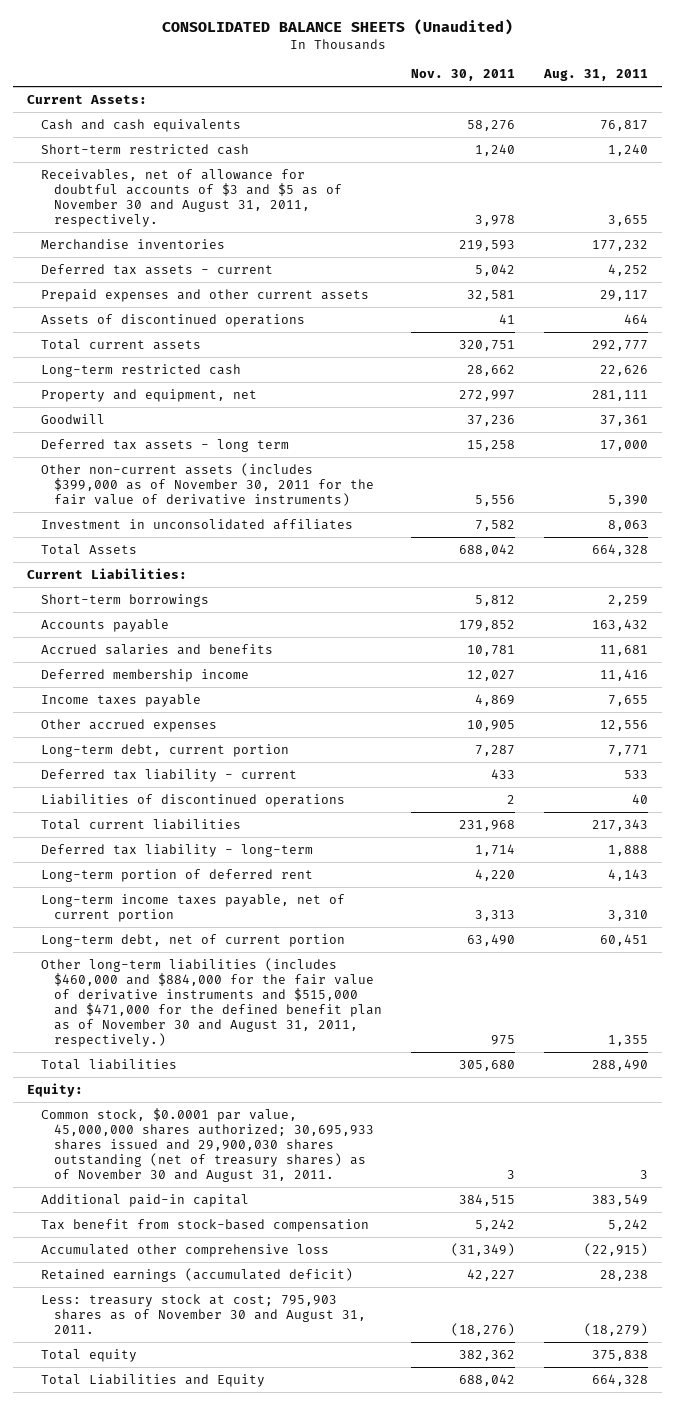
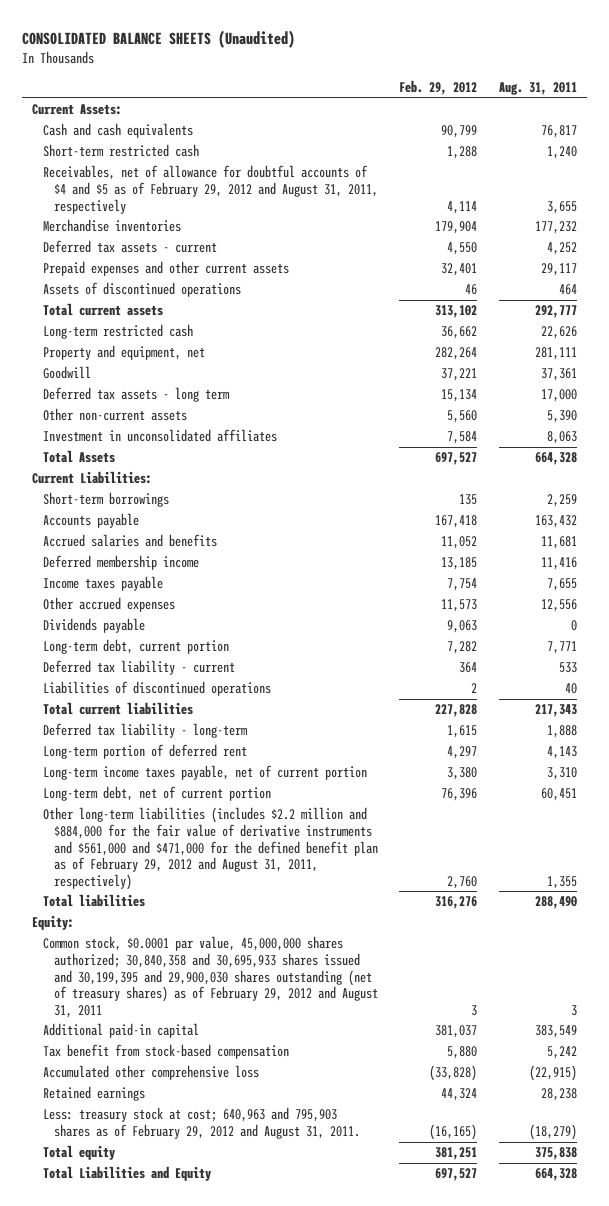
- | Nov. 30, 2011 | Aug. 31, 2011
+ | Feb. 29, 2012 | Aug. 31, 2011
- Receivables, net of allowance for doubtful accounts of $3 and $5 as of November 30 and August 31, 2011, respectively. | 3,978 | 3,655
+ Receivables, net of allowance for doubtful accounts of $4 and $5 as of February 29, 2012 and August 31, 2011, respectively | 4,114 | 3,655
- Other non-current assets (includes $399,000 as of November 30, 2011 for the fair value of derivative instruments) | 5,556 | 5,390
+ Other non-current assets | 5,560 | 5,390
+ Dividends payable | 9,063 | 0
- Other long-term liabilities (includes $460,000 and $884,000 for the fair value of derivative instruments and $515,000 and $471,000 for the defined benefit plan as of November 30 and August 31, 2011, respectively.) | 975 | 1,355
+ Other long-term liabilities (includes $2.2 million and $884,000 for the fair value of derivative instruments and $561,000 and $471,000 for the defined benefit plan as of February 29, 2012 and August 31, 2011, respectively) | 2,760 | 1,355
- Common stock, $0.0001 par value, 45,000,000 shares authorized; 30,695,933 shares issued and 29,900,030 shares outstanding (net of treasury shares) as of November 30 and August 31, 2011. | 3 | 3
+ Common stock, $0.0001 par value, 45,000,000 shares authorized; 30,840,358 and 30,695,933 shares issued and 30,199,395 and 29,900,030 shares outstanding (net of treasury shares) as of February 29, 2012 and August 31, 2011 | 3 | 3
- Retained earnings (accumulated deficit) | 42,227 | 28,238
- Less: treasury stock at cost; 795,903 shares as of November 30 and August 31, 2011. | (18,276) | (18,279)
+ Retained earnings | 44,324 | 28,238
+ Less: treasury stock at cost; 640,963 and 795,903 shares as of February 29, 2012 and August 31, 2011. | (16,165) | (18,279)

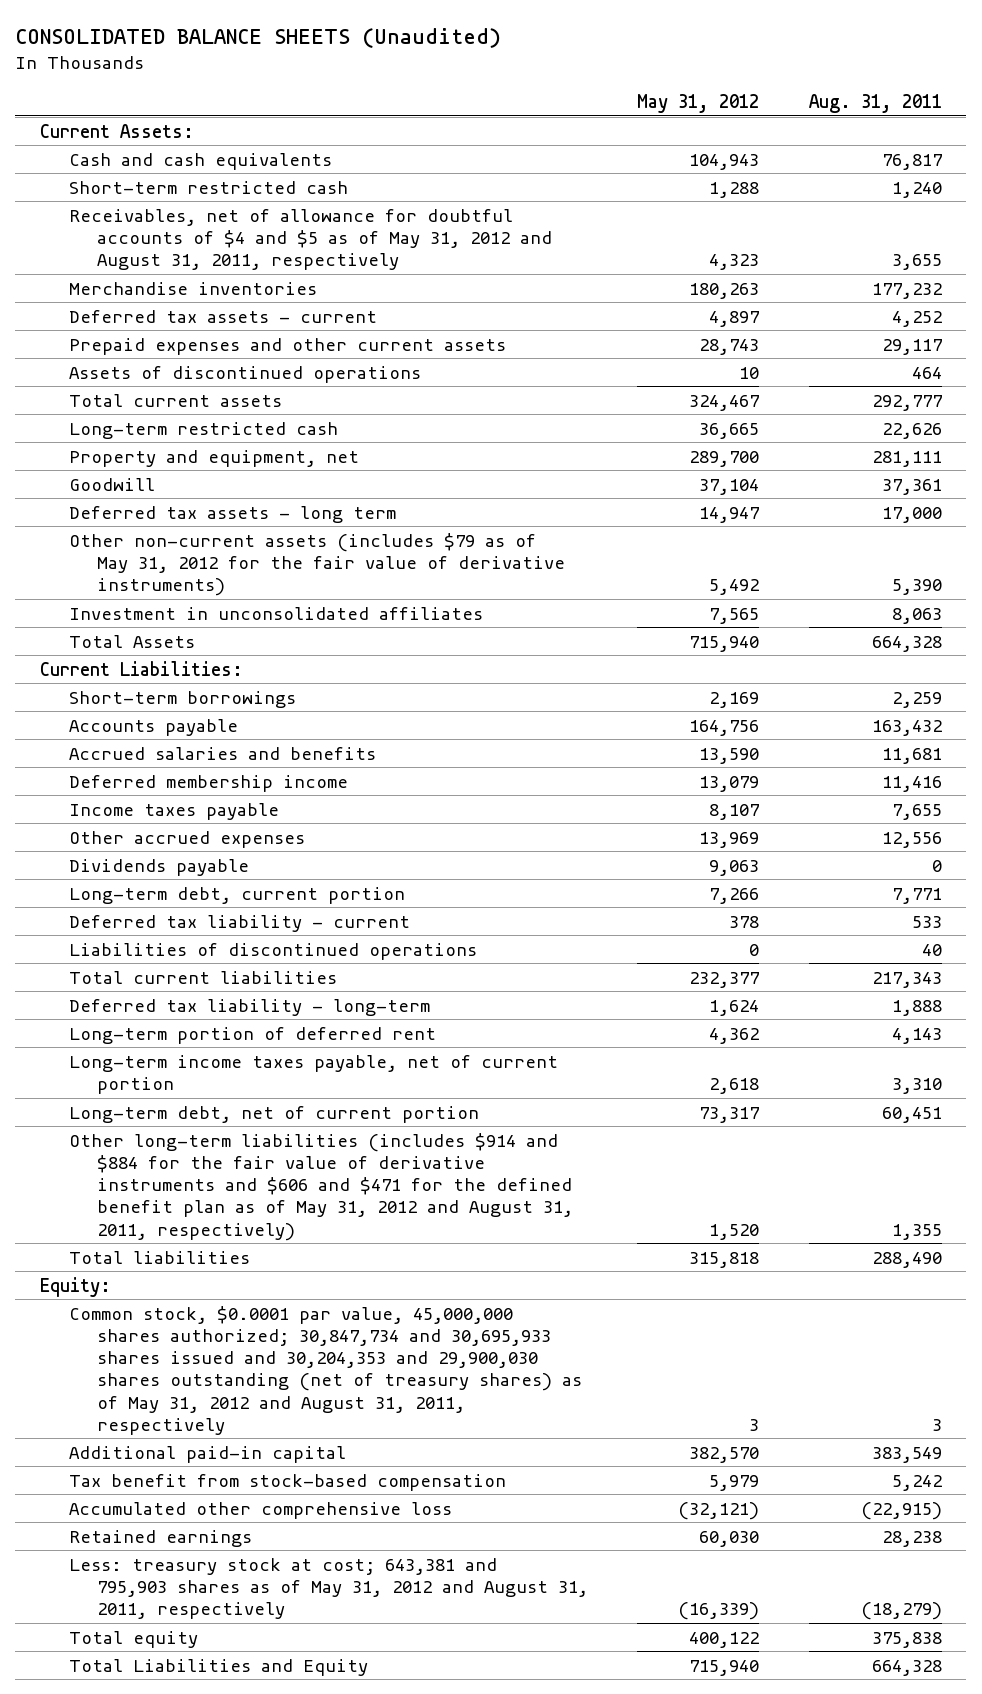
- | Feb. 29, 2012 | Aug. 31, 2011
+ | May 31, 2012 | Aug. 31, 2011
- Receivables, net of allowance for doubtful accounts of $4 and $5 as of February 29, 2012 and August 31, 2011, respectively | 4,114 | 3,655
+ Receivables, net of allowance for doubtful accounts of $4 and $5 as of May 31, 2012 and August 31, 2011, respectively | 4,323 | 3,655
- Other non-current assets | 5,560 | 5,390
+ Other non-current assets (includes $79 as of May 31, 2012 for the fair value of derivative instruments) | 5,492 | 5,390
- Other long-term liabilities (includes $2.2 million and $884,000 for the fair value of derivative instruments and $561,000 and $471,000 for the defined benefit plan as of February 29, 2012 and August 31, 2011, respectively) | 2,760 | 1,355
+ Other long-term liabilities (includes $914 and $884 for the fair value of derivative instruments and $606 and $471 for the defined benefit plan as of May 31, 2012 and August 31, 2011, respectively) | 1,520 | 1,355
- Common stock, $0.0001 par value, 45,000,000 shares authorized; 30,840,358 and 30,695,933 shares issued and 30,199,395 and 29,900,030 shares outstanding (net of treasury shares) as of February 29, 2012 and August 31, 2011 | 3 | 3
+ Common stock, $0.0001 par value, 45,000,000 shares authorized; 30,847,734 and 30,695,933 shares issued and 30,204,353 and 29,900,030 shares outstanding (net of treasury shares) as of May 31, 2012 and August 31, 2011, respectively | 3 | 3
- Less: treasury stock at cost; 640,963 and 795,903 shares as of February 29, 2012 and August 31, 2011. | (16,165) | (18,279)
+ Less: treasury stock at cost; 643,381 and 795,903 shares as of May 31, 2012 and August 31, 2011, respectively | (16,339) | (18,279)

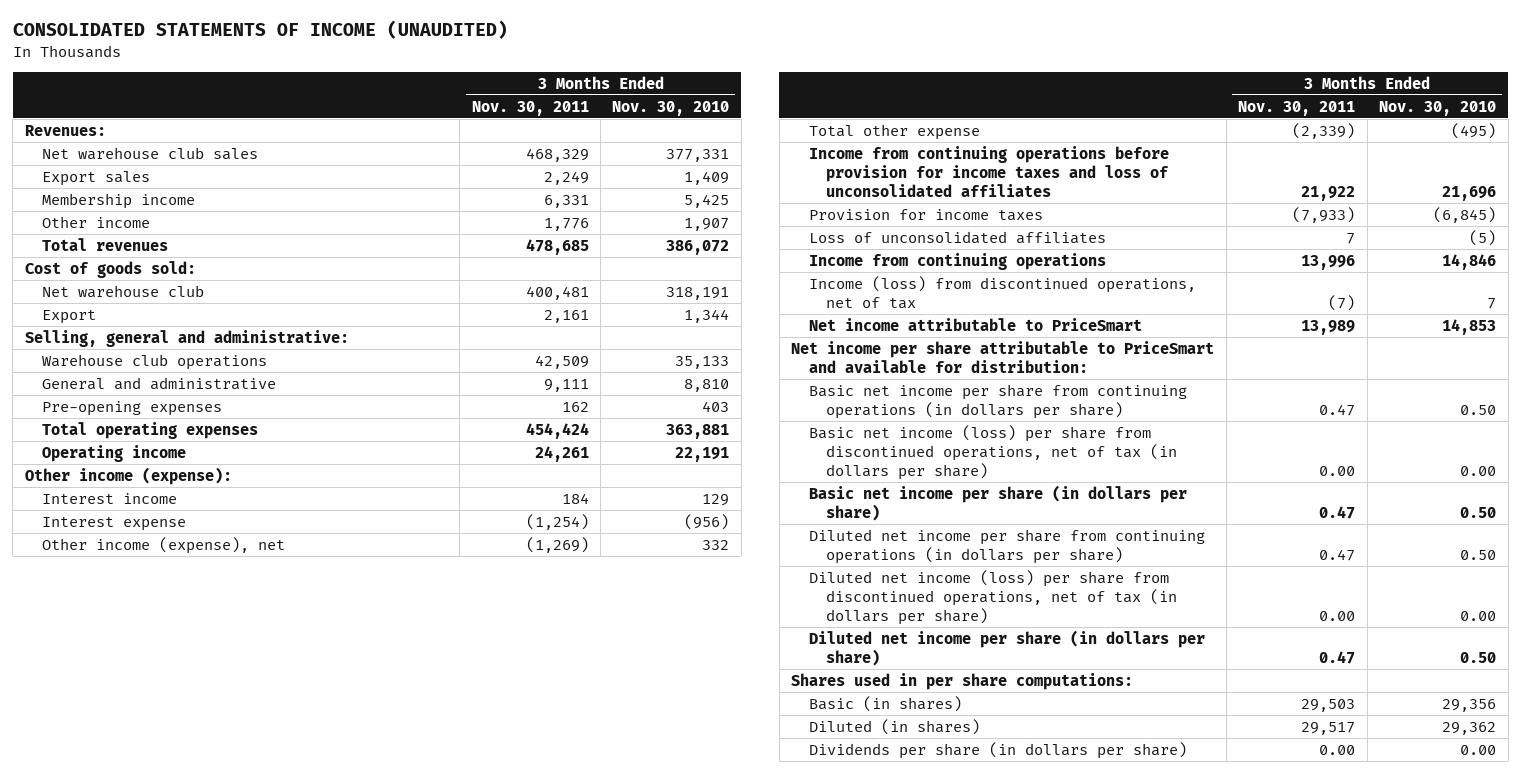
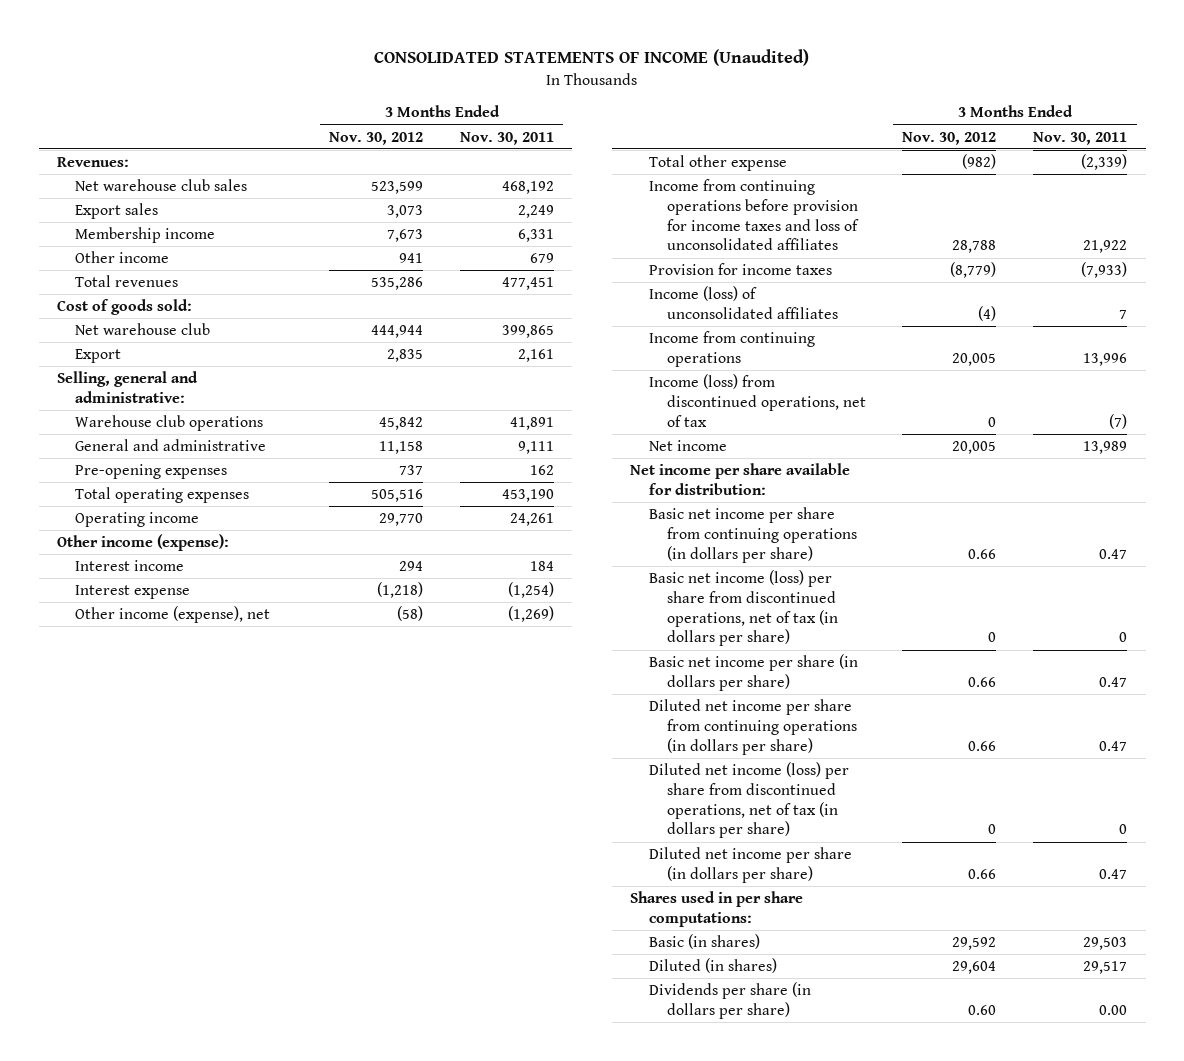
- CONSOLIDATED STATEMENTS OF INCOME (UNAUDITED)
+ CONSOLIDATED STATEMENTS OF INCOME (Unaudited)
- | 3 Months Ended Nov. 30, 2011 | 3 Months Ended Nov. 30, 2010
+ | 3 Months Ended Nov. 30, 2012 | 3 Months Ended Nov. 30, 2011
- Net warehouse club sales | 468,329 | 377,331
+ Net warehouse club sales | 523,599 | 468,192
- Other income | 1,776 | 1,907
- Total revenues | 478,685 | 386,072
+ Other income | 941 | 679
+ Total revenues | 535,286 | 477,451
- Net warehouse club | 400,481 | 318,191
+ Net warehouse club | 444,944 | 399,865
- Warehouse club operations | 42,509 | 35,133
+ Warehouse club operations | 45,842 | 41,891
- Total operating expenses | 454,424 | 363,881
+ Total operating expenses | 505,516 | 453,190
- Loss of unconsolidated affiliates | 7 | (5)
+ Income (loss) of unconsolidated affiliates | (4) | 7
- Net income attributable to PriceSmart | 13,989 | 14,853
- Net income per share attributable to PriceSmart and available for distribution:
+ Net income | 20,005 | 13,989
+ Net income per share available for distribution:
- Basic net income (loss) per share from discontinued operations, net of tax (in dollars per share) | 0.00 | 0.00
+ Basic net income (loss) per share from discontinued operations, net of tax (in dollars per share) | 0 | 0
- Diluted net income (loss) per share from discontinued operations, net of tax (in dollars per share) | 0.00 | 0.00
+ Diluted net income (loss) per share from discontinued operations, net of tax (in dollars per share) | 0 | 0

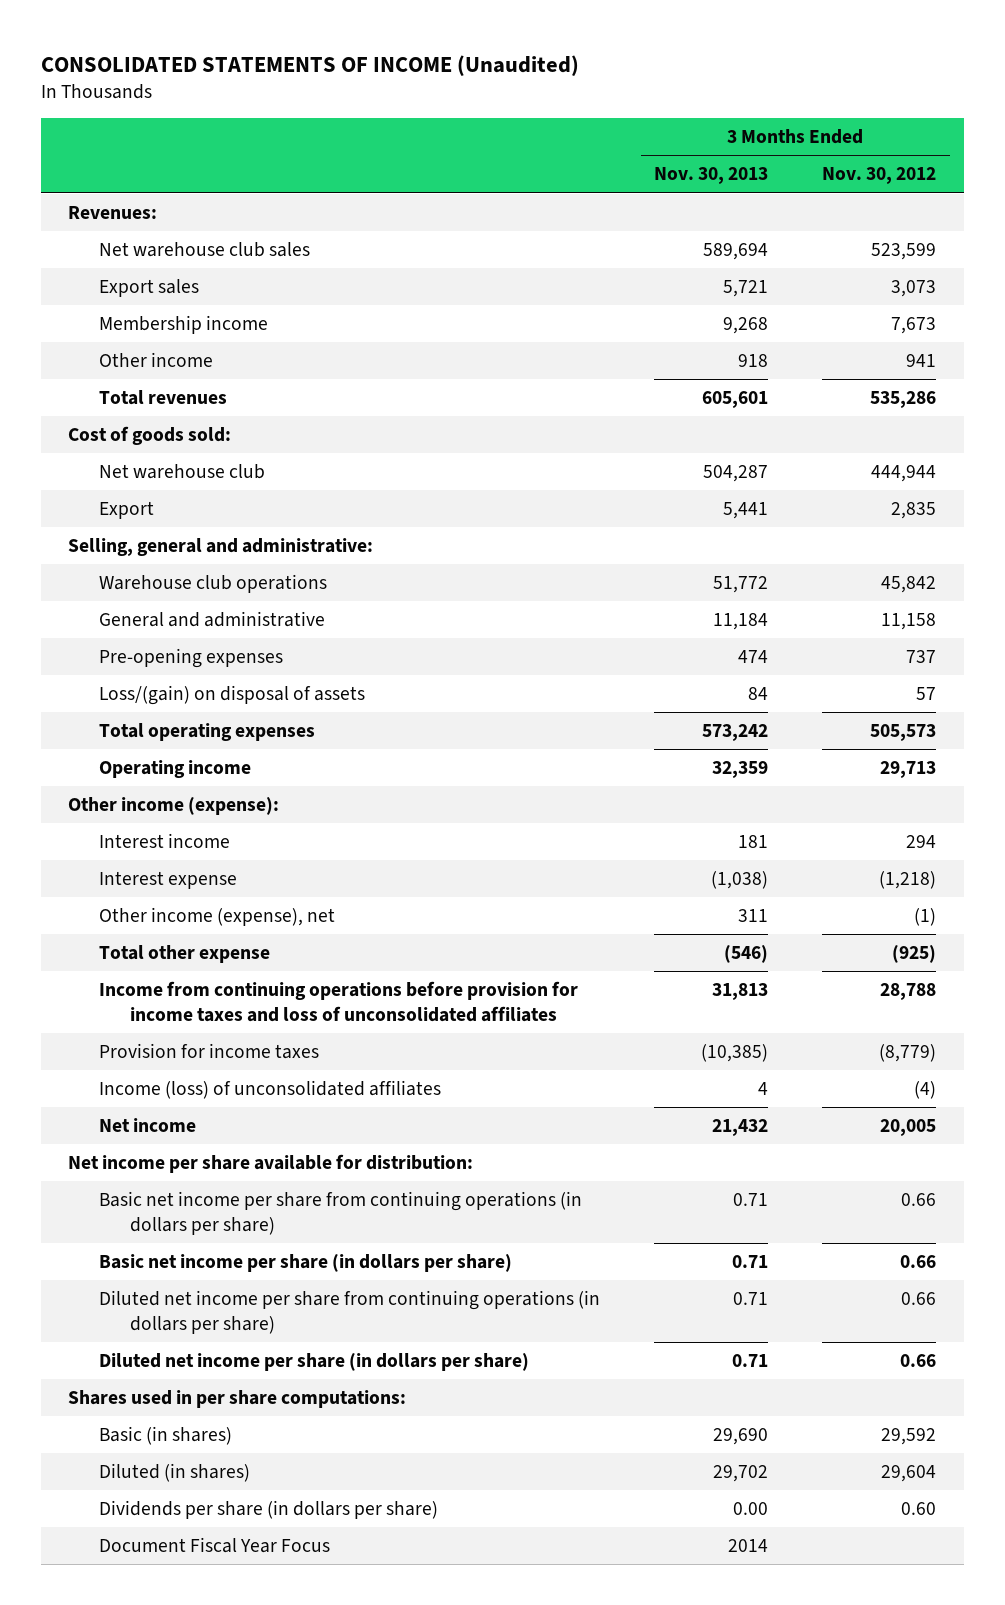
- | 3 Months Ended Nov. 30, 2012 | 3 Months Ended Nov. 30, 2011
+ | 3 Months Ended Nov. 30, 2013 | 3 Months Ended Nov. 30, 2012
- Total operating expenses | 505,516 | 453,190
- Operating income | 29,770 | 24,261
+ Loss/(gain) on disposal of assets | 84 | 57
+ Total operating expenses | 573,242 | 505,573
+ Operating income | 32,359 | 29,713
- Other income (expense), net | (58) | (1,269)
- Total other expense | (982) | (2,339)
+ Other income (expense), net | 311 | (1)
+ Total other expense | (546) | (925)
- Income from continuing operations | 20,005 | 13,996
- Income (loss) from discontinued operations, net of tax | 0 | (7)
- Basic net income (loss) per share from discontinued operations, net of tax (in dollars per share) | 0 | 0
- Diluted net income (loss) per share from discontinued operations, net of tax (in dollars per share) | 0 | 0
+ Document Fiscal Year Focus | 2014 |

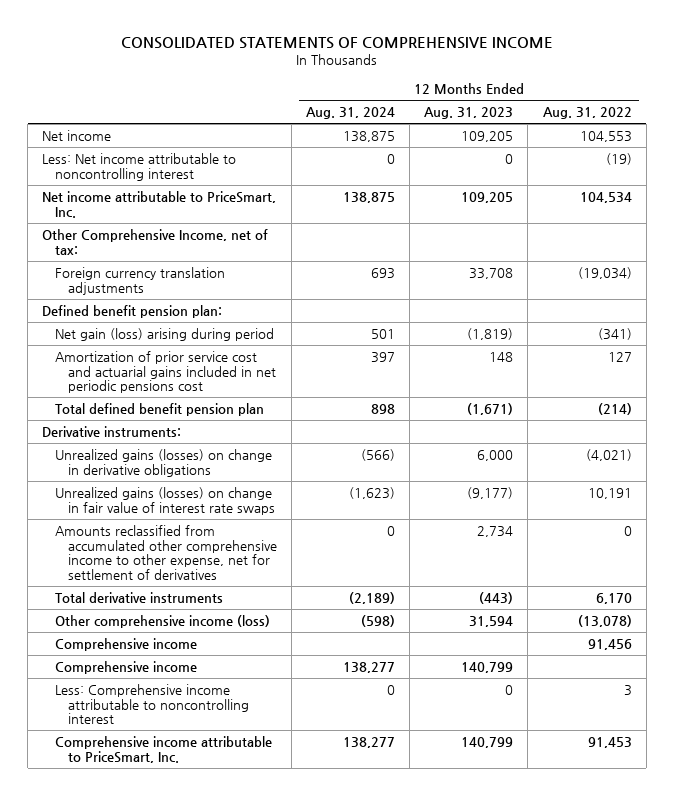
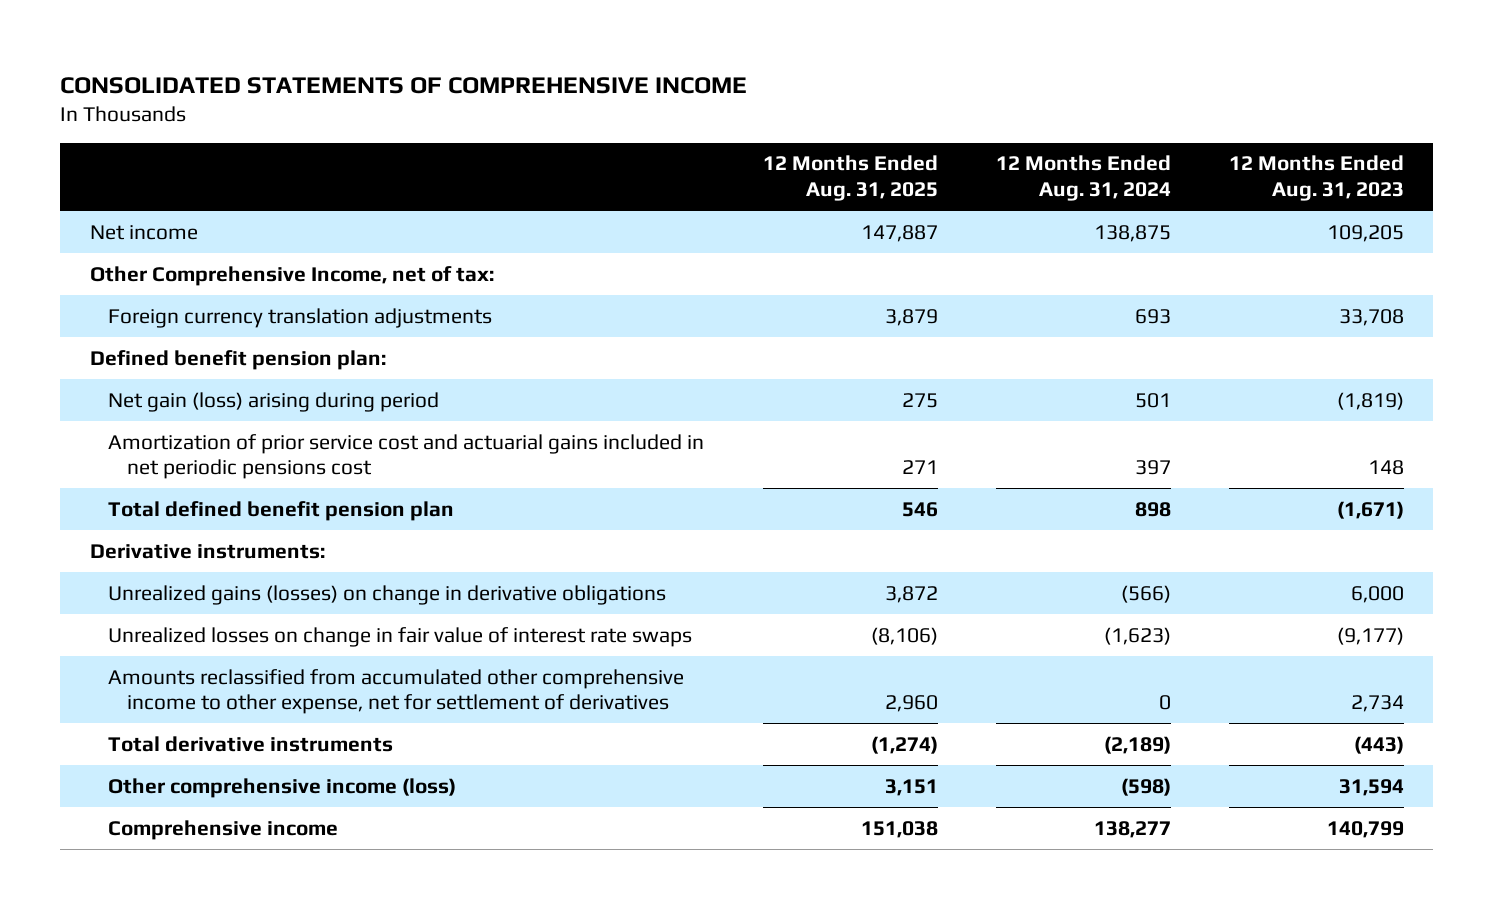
- | 12 Months Ended Aug. 31, 2024 | 12 Months Ended Aug. 31, 2023 | 12 Months Ended Aug. 31, 2022
+ | 12 Months Ended Aug. 31, 2025 | 12 Months Ended Aug. 31, 2024 | 12 Months Ended Aug. 31, 2023
- Less: Net income attributable to noncontrolling interest | 0 | 0 | (19)
- Net income attributable to PriceSmart, Inc. | 138,875 | 109,205 | 104,534
- Unrealized gains (losses) on change in fair value of interest rate swaps | (1,623) | (9,177) | 10,191
+ Unrealized losses on change in fair value of interest rate swaps | (8,106) | (1,623) | (9,177)
- Comprehensive income | | | 91,456
- Less: Comprehensive income attributable to noncontrolling interest | 0 | 0 | 3
- Comprehensive income attributable to PriceSmart, Inc. | 138,277 | 140,799 | 91,453

